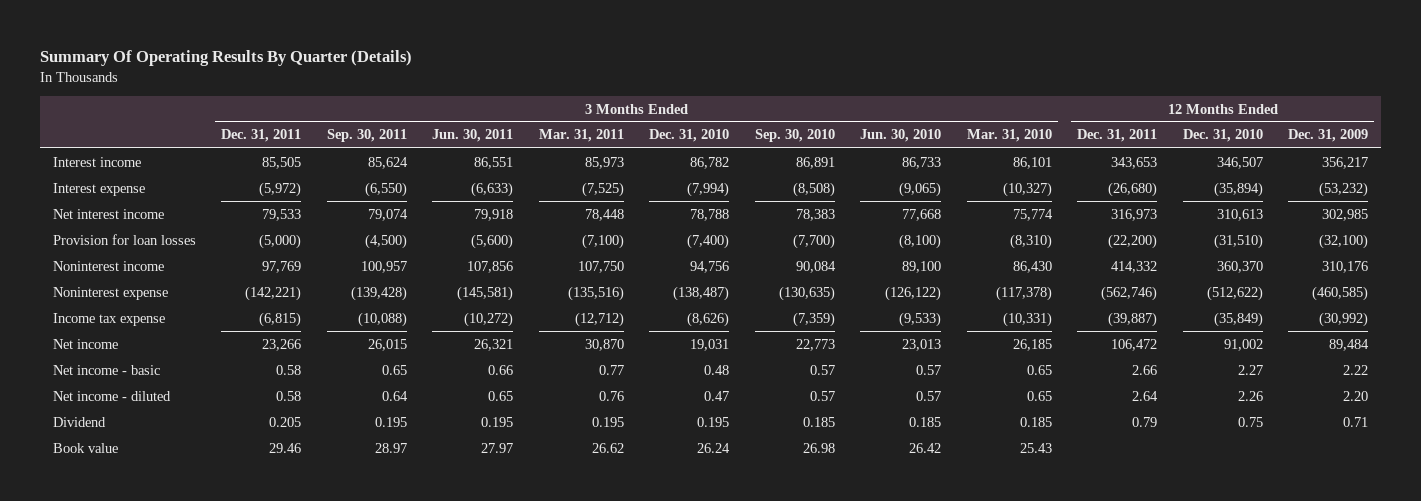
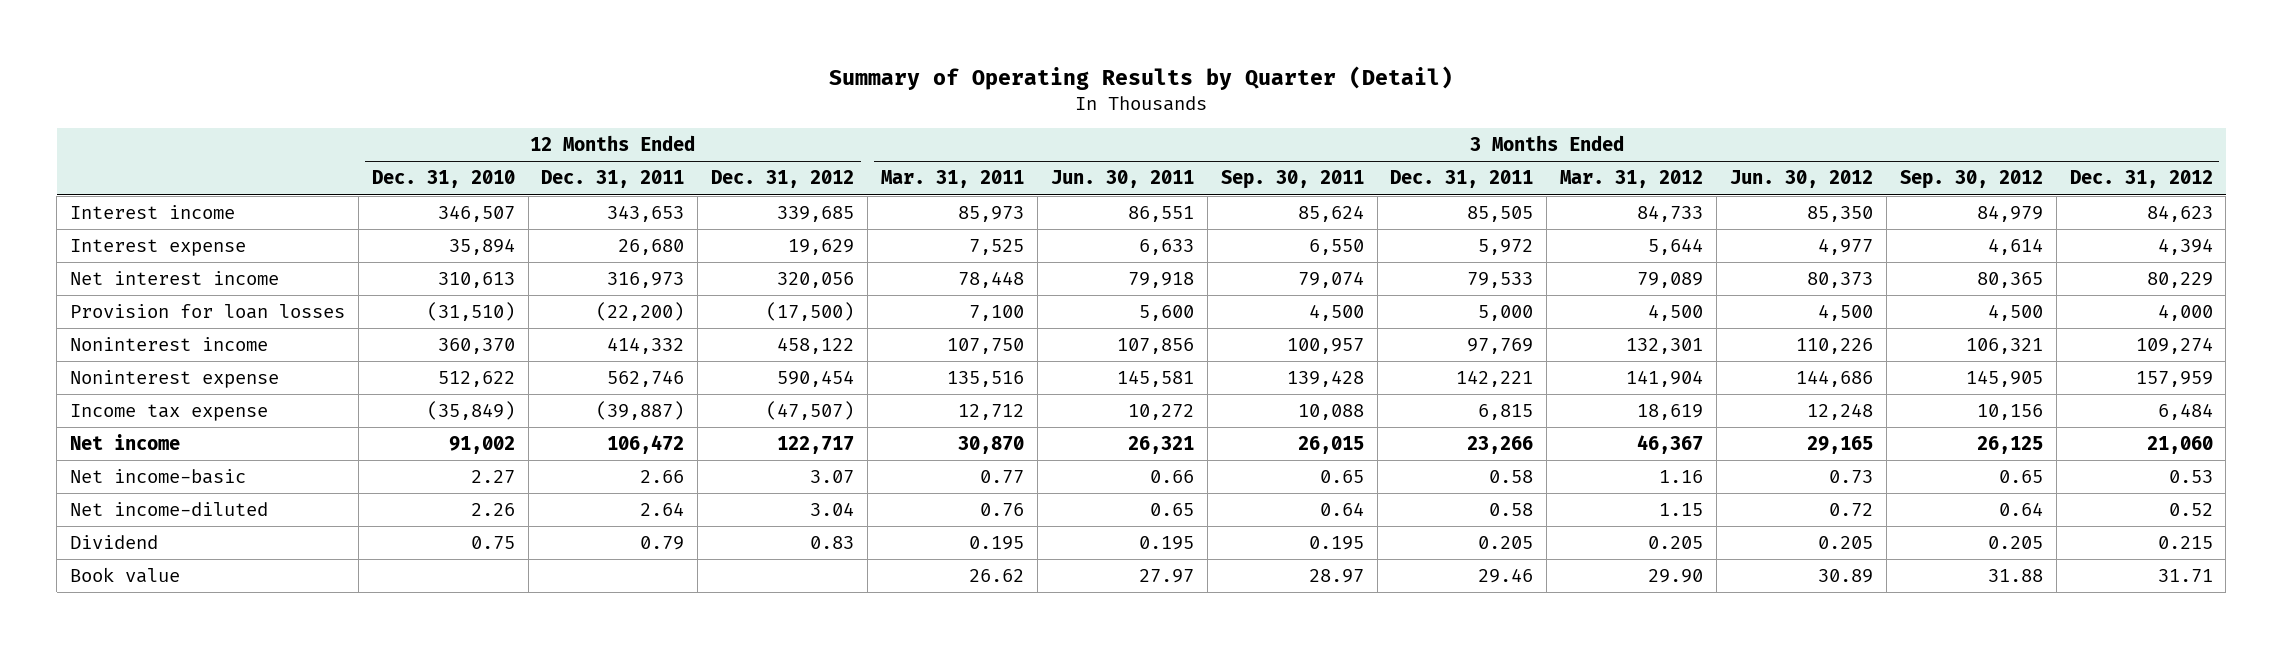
- Summary Of Operating Results By Quarter (Details)
+ Summary of Operating Results by Quarter (Detail)
- | 3 Months Ended Dec. 31, 2011 | 3 Months Ended Sep. 30, 2011 | 3 Months Ended Jun. 30, 2011 | 3 Months Ended Mar. 31, 2011 | 3 Months Ended Dec. 31, 2010 | 3 Months Ended Sep. 30, 2010 | 3 Months Ended Jun. 30, 2010 | 3 Months Ended Mar. 31, 2010 | 12 Months Ended Dec. 31, 2011 | 12 Months Ended Dec. 31, 2010 | 12 Months Ended Dec. 31, 2009
+ | 12 Months Ended Dec. 31, 2010 | 12 Months Ended Dec. 31, 2011 | 12 Months Ended Dec. 31, 2012 | 3 Months Ended Mar. 31, 2011 | 3 Months Ended Jun. 30, 2011 | 3 Months Ended Sep. 30, 2011 | 3 Months Ended Dec. 31, 2011 | 3 Months Ended Mar. 31, 2012 | 3 Months Ended Jun. 30, 2012 | 3 Months Ended Sep. 30, 2012 | 3 Months Ended Dec. 31, 2012
- Interest expense | (5,972) | (6,550) | (6,633) | (7,525) | (7,994) | (8,508) | (9,065) | (10,327) | (26,680) | (35,894) | (53,232)
+ Interest expense | 35,894 | 26,680 | 19,629 | 7,525 | 6,633 | 6,550 | 5,972 | 5,644 | 4,977 | 4,614 | 4,394
- Provision for loan losses | (5,000) | (4,500) | (5,600) | (7,100) | (7,400) | (7,700) | (8,100) | (8,310) | (22,200) | (31,510) | (32,100)
+ Provision for loan losses | (31,510) | (22,200) | (17,500) | 7,100 | 5,600 | 4,500 | 5,000 | 4,500 | 4,500 | 4,500 | 4,000
- Noninterest expense | (142,221) | (139,428) | (145,581) | (135,516) | (138,487) | (130,635) | (126,122) | (117,378) | (562,746) | (512,622) | (460,585)
- Income tax expense | (6,815) | (10,088) | (10,272) | (12,712) | (8,626) | (7,359) | (9,533) | (10,331) | (39,887) | (35,849) | (30,992)
+ Noninterest expense | 512,622 | 562,746 | 590,454 | 135,516 | 145,581 | 139,428 | 142,221 | 141,904 | 144,686 | 145,905 | 157,959
+ Income tax expense | (35,849) | (39,887) | (47,507) | 12,712 | 10,272 | 10,088 | 6,815 | 18,619 | 12,248 | 10,156 | 6,484
- Net income - basic | 0.58 | 0.65 | 0.66 | 0.77 | 0.48 | 0.57 | 0.57 | 0.65 | 2.66 | 2.27 | 2.22
- Net income - diluted | 0.58 | 0.64 | 0.65 | 0.76 | 0.47 | 0.57 | 0.57 | 0.65 | 2.64 | 2.26 | 2.20
+ Net income-basic | 2.27 | 2.66 | 3.07 | 0.77 | 0.66 | 0.65 | 0.58 | 1.16 | 0.73 | 0.65 | 0.53
+ Net income-diluted | 2.26 | 2.64 | 3.04 | 0.76 | 0.65 | 0.64 | 0.58 | 1.15 | 0.72 | 0.64 | 0.52

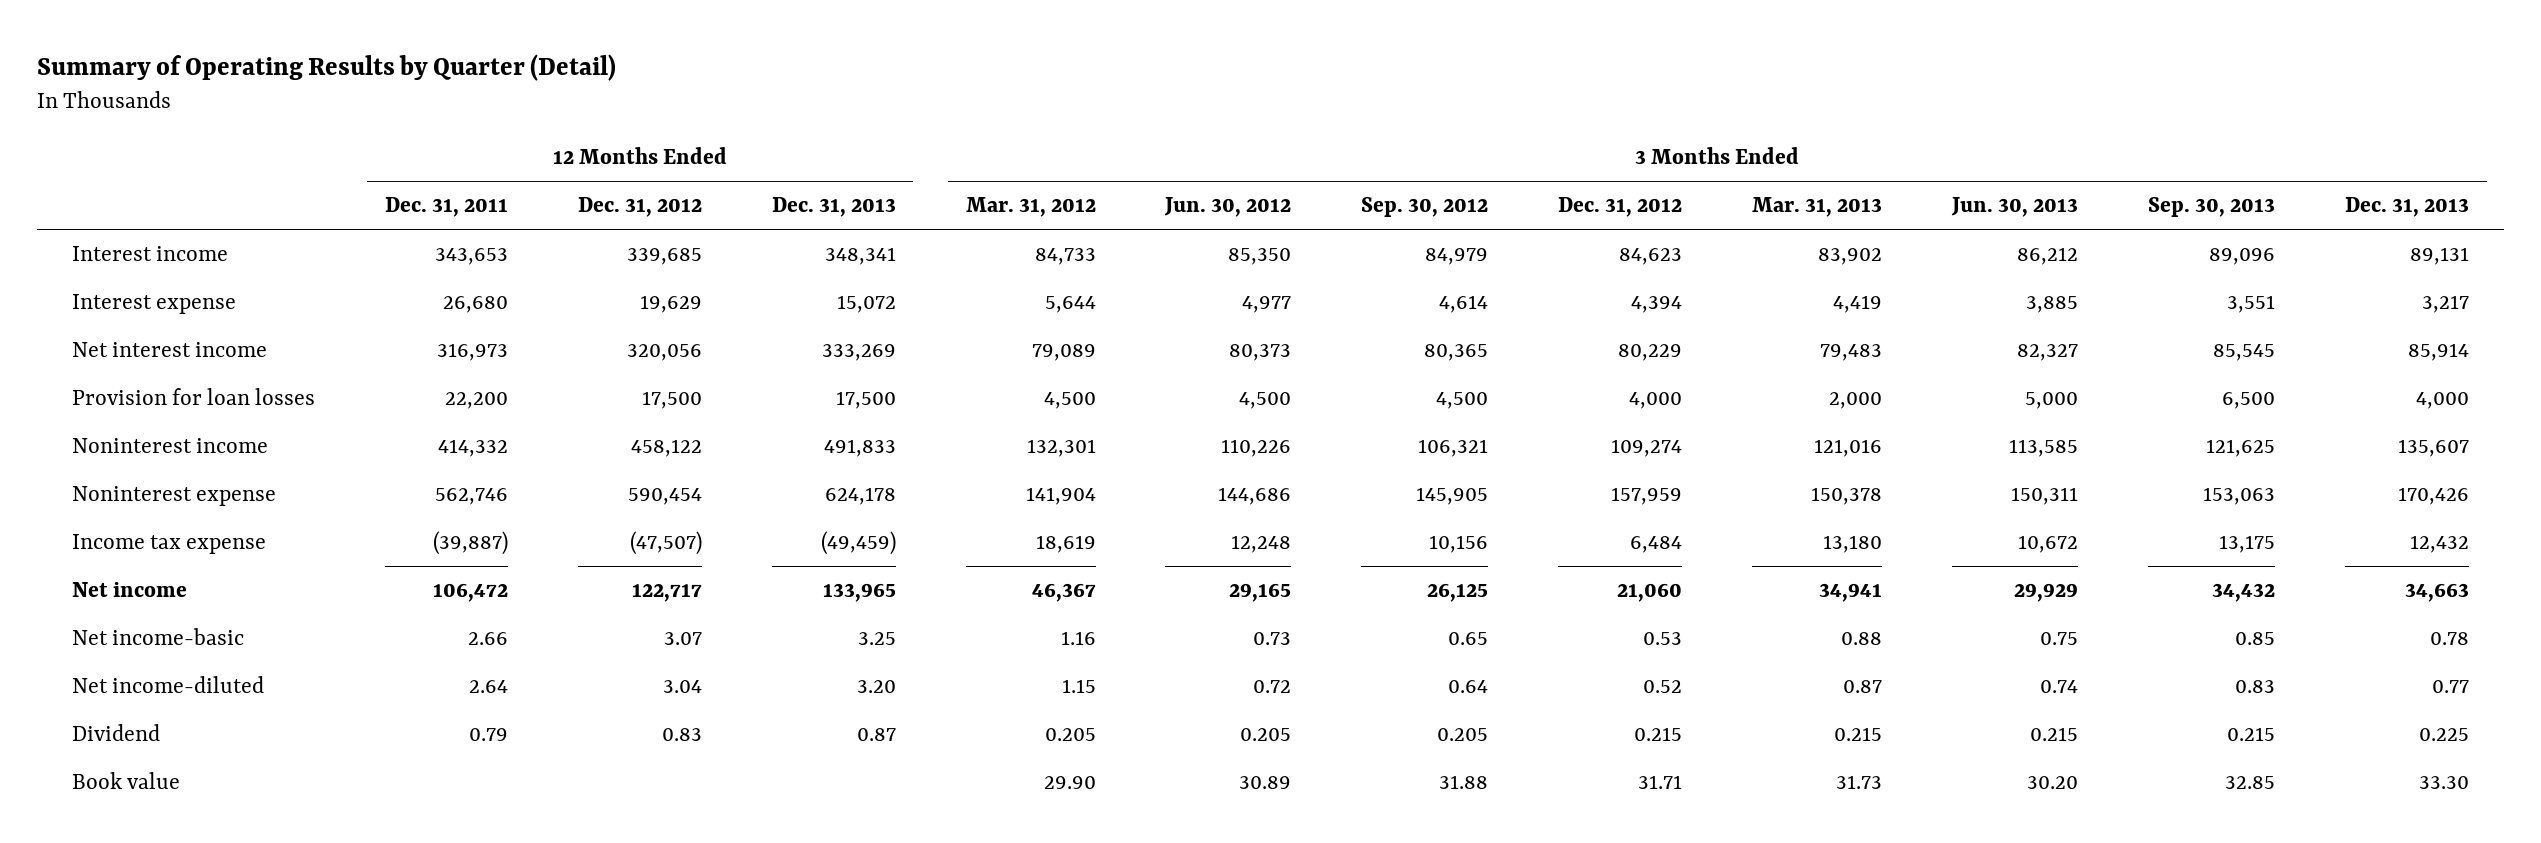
- | 12 Months Ended Dec. 31, 2010 | 12 Months Ended Dec. 31, 2011 | 12 Months Ended Dec. 31, 2012 | 3 Months Ended Mar. 31, 2011 | 3 Months Ended Jun. 30, 2011 | 3 Months Ended Sep. 30, 2011 | 3 Months Ended Dec. 31, 2011 | 3 Months Ended Mar. 31, 2012 | 3 Months Ended Jun. 30, 2012 | 3 Months Ended Sep. 30, 2012 | 3 Months Ended Dec. 31, 2012
+ | 12 Months Ended Dec. 31, 2011 | 12 Months Ended Dec. 31, 2012 | 12 Months Ended Dec. 31, 2013 | 3 Months Ended Mar. 31, 2012 | 3 Months Ended Jun. 30, 2012 | 3 Months Ended Sep. 30, 2012 | 3 Months Ended Dec. 31, 2012 | 3 Months Ended Mar. 31, 2013 | 3 Months Ended Jun. 30, 2013 | 3 Months Ended Sep. 30, 2013 | 3 Months Ended Dec. 31, 2013
- Provision for loan losses | (31,510) | (22,200) | (17,500) | 7,100 | 5,600 | 4,500 | 5,000 | 4,500 | 4,500 | 4,500 | 4,000
+ Provision for loan losses | 22,200 | 17,500 | 17,500 | 4,500 | 4,500 | 4,500 | 4,000 | 2,000 | 5,000 | 6,500 | 4,000

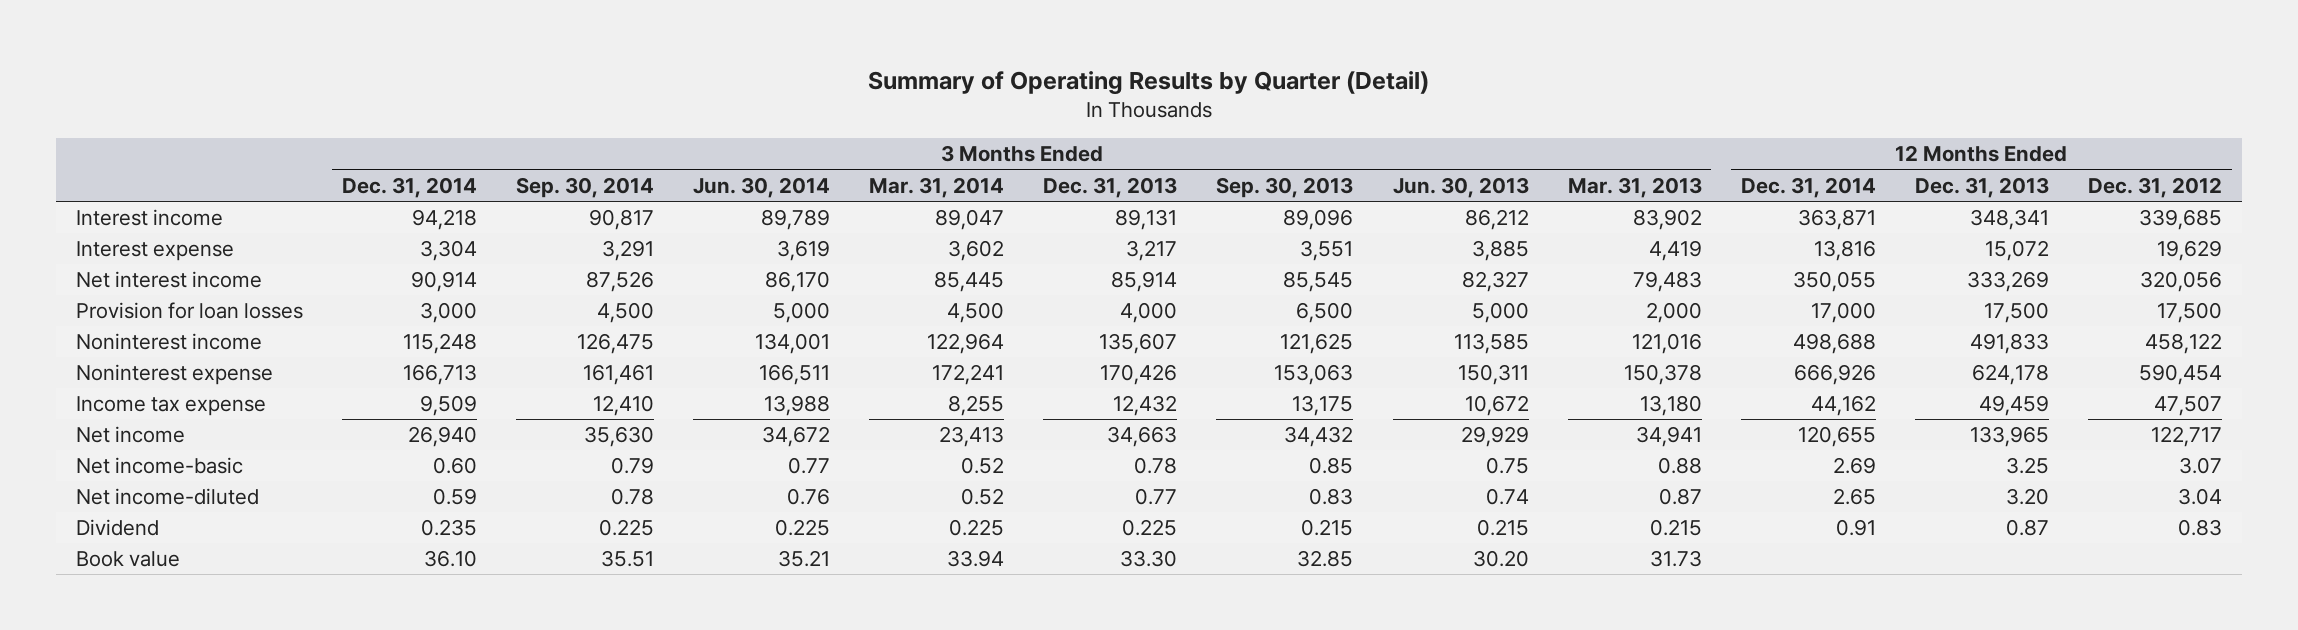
- | 12 Months Ended Dec. 31, 2011 | 12 Months Ended Dec. 31, 2012 | 12 Months Ended Dec. 31, 2013 | 3 Months Ended Mar. 31, 2012 | 3 Months Ended Jun. 30, 2012 | 3 Months Ended Sep. 30, 2012 | 3 Months Ended Dec. 31, 2012 | 3 Months Ended Mar. 31, 2013 | 3 Months Ended Jun. 30, 2013 | 3 Months Ended Sep. 30, 2013 | 3 Months Ended Dec. 31, 2013
+ | 3 Months Ended Dec. 31, 2014 | 3 Months Ended Sep. 30, 2014 | 3 Months Ended Jun. 30, 2014 | 3 Months Ended Mar. 31, 2014 | 3 Months Ended Dec. 31, 2013 | 3 Months Ended Sep. 30, 2013 | 3 Months Ended Jun. 30, 2013 | 3 Months Ended Mar. 31, 2013 | 12 Months Ended Dec. 31, 2014 | 12 Months Ended Dec. 31, 2013 | 12 Months Ended Dec. 31, 2012
- Income tax expense | (39,887) | (47,507) | (49,459) | 18,619 | 12,248 | 10,156 | 6,484 | 13,180 | 10,672 | 13,175 | 12,432
+ Income tax expense | 9,509 | 12,410 | 13,988 | 8,255 | 12,432 | 13,175 | 10,672 | 13,180 | 44,162 | 49,459 | 47,507

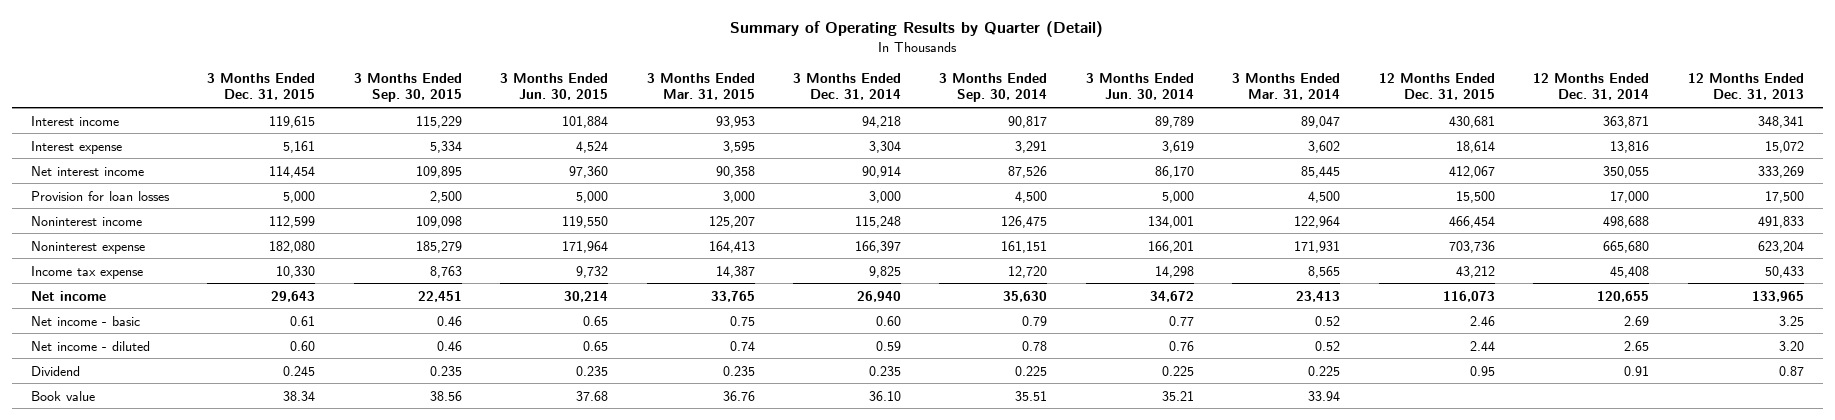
- | 3 Months Ended Dec. 31, 2014 | 3 Months Ended Sep. 30, 2014 | 3 Months Ended Jun. 30, 2014 | 3 Months Ended Mar. 31, 2014 | 3 Months Ended Dec. 31, 2013 | 3 Months Ended Sep. 30, 2013 | 3 Months Ended Jun. 30, 2013 | 3 Months Ended Mar. 31, 2013 | 12 Months Ended Dec. 31, 2014 | 12 Months Ended Dec. 31, 2013 | 12 Months Ended Dec. 31, 2012
+ | 3 Months Ended Dec. 31, 2015 | 3 Months Ended Sep. 30, 2015 | 3 Months Ended Jun. 30, 2015 | 3 Months Ended Mar. 31, 2015 | 3 Months Ended Dec. 31, 2014 | 3 Months Ended Sep. 30, 2014 | 3 Months Ended Jun. 30, 2014 | 3 Months Ended Mar. 31, 2014 | 12 Months Ended Dec. 31, 2015 | 12 Months Ended Dec. 31, 2014 | 12 Months Ended Dec. 31, 2013
- Noninterest expense | 166,713 | 161,461 | 166,511 | 172,241 | 170,426 | 153,063 | 150,311 | 150,378 | 666,926 | 624,178 | 590,454
- Income tax expense | 9,509 | 12,410 | 13,988 | 8,255 | 12,432 | 13,175 | 10,672 | 13,180 | 44,162 | 49,459 | 47,507
+ Noninterest expense | 182,080 | 185,279 | 171,964 | 164,413 | 166,397 | 161,151 | 166,201 | 171,931 | 703,736 | 665,680 | 623,204
+ Income tax expense | 10,330 | 8,763 | 9,732 | 14,387 | 9,825 | 12,720 | 14,298 | 8,565 | 43,212 | 45,408 | 50,433
- Net income-basic | 0.60 | 0.79 | 0.77 | 0.52 | 0.78 | 0.85 | 0.75 | 0.88 | 2.69 | 3.25 | 3.07
- Net income-diluted | 0.59 | 0.78 | 0.76 | 0.52 | 0.77 | 0.83 | 0.74 | 0.87 | 2.65 | 3.20 | 3.04
+ Net income - basic | 0.61 | 0.46 | 0.65 | 0.75 | 0.60 | 0.79 | 0.77 | 0.52 | 2.46 | 2.69 | 3.25
+ Net income - diluted | 0.60 | 0.46 | 0.65 | 0.74 | 0.59 | 0.78 | 0.76 | 0.52 | 2.44 | 2.65 | 3.20

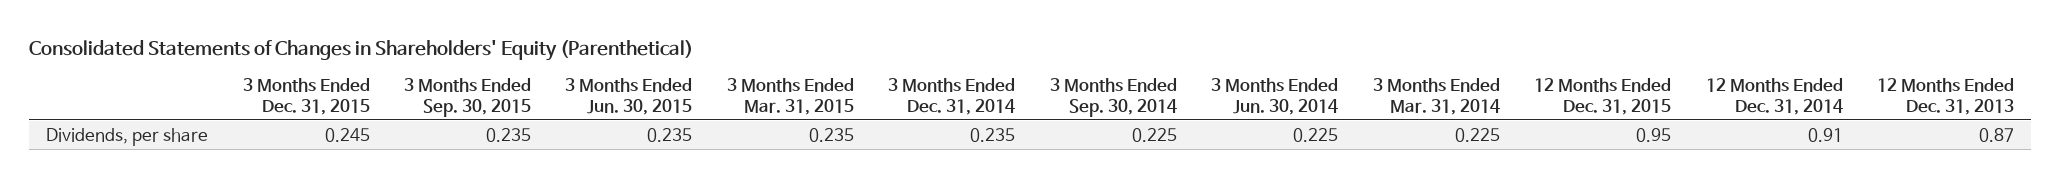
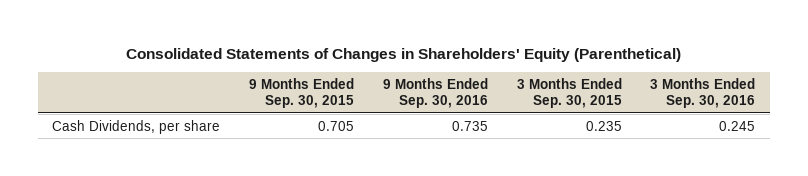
- | 3 Months Ended Dec. 31, 2015 | 3 Months Ended Sep. 30, 2015 | 3 Months Ended Jun. 30, 2015 | 3 Months Ended Mar. 31, 2015 | 3 Months Ended Dec. 31, 2014 | 3 Months Ended Sep. 30, 2014 | 3 Months Ended Jun. 30, 2014 | 3 Months Ended Mar. 31, 2014 | 12 Months Ended Dec. 31, 2015 | 12 Months Ended Dec. 31, 2014 | 12 Months Ended Dec. 31, 2013
+ | 9 Months Ended Sep. 30, 2015 | 9 Months Ended Sep. 30, 2016 | 3 Months Ended Sep. 30, 2015 | 3 Months Ended Sep. 30, 2016
- Dividends, per share | 0.245 | 0.235 | 0.235 | 0.235 | 0.235 | 0.225 | 0.225 | 0.225 | 0.95 | 0.91 | 0.87
+ Cash Dividends, per share | 0.705 | 0.735 | 0.235 | 0.245

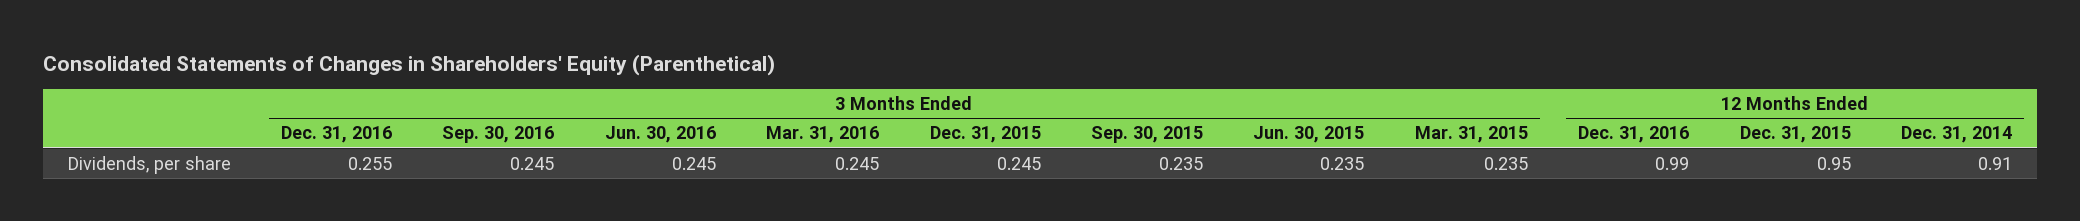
- | 9 Months Ended Sep. 30, 2015 | 9 Months Ended Sep. 30, 2016 | 3 Months Ended Sep. 30, 2015 | 3 Months Ended Sep. 30, 2016
+ | 3 Months Ended Dec. 31, 2016 | 3 Months Ended Sep. 30, 2016 | 3 Months Ended Jun. 30, 2016 | 3 Months Ended Mar. 31, 2016 | 3 Months Ended Dec. 31, 2015 | 3 Months Ended Sep. 30, 2015 | 3 Months Ended Jun. 30, 2015 | 3 Months Ended Mar. 31, 2015 | 12 Months Ended Dec. 31, 2016 | 12 Months Ended Dec. 31, 2015 | 12 Months Ended Dec. 31, 2014
- Cash Dividends, per share | 0.705 | 0.735 | 0.235 | 0.245
+ Dividends, per share | 0.255 | 0.245 | 0.245 | 0.245 | 0.245 | 0.235 | 0.235 | 0.235 | 0.99 | 0.95 | 0.91

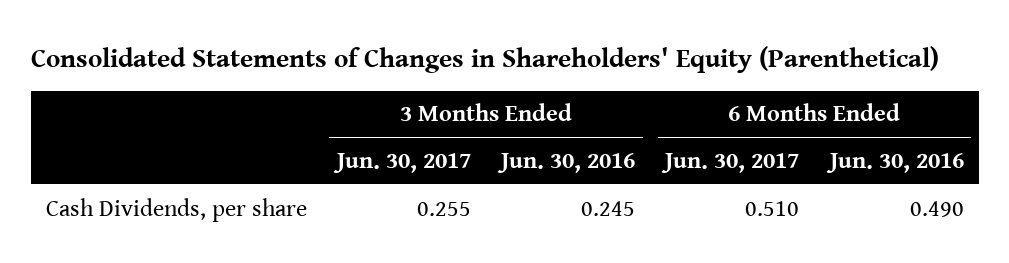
- | 3 Months Ended Dec. 31, 2016 | 3 Months Ended Sep. 30, 2016 | 3 Months Ended Jun. 30, 2016 | 3 Months Ended Mar. 31, 2016 | 3 Months Ended Dec. 31, 2015 | 3 Months Ended Sep. 30, 2015 | 3 Months Ended Jun. 30, 2015 | 3 Months Ended Mar. 31, 2015 | 12 Months Ended Dec. 31, 2016 | 12 Months Ended Dec. 31, 2015 | 12 Months Ended Dec. 31, 2014
+ | 3 Months Ended Jun. 30, 2017 | 3 Months Ended Jun. 30, 2016 | 6 Months Ended Jun. 30, 2017 | 6 Months Ended Jun. 30, 2016
- Dividends, per share | 0.255 | 0.245 | 0.245 | 0.245 | 0.245 | 0.235 | 0.235 | 0.235 | 0.99 | 0.95 | 0.91
+ Cash Dividends, per share | 0.255 | 0.245 | 0.510 | 0.490

